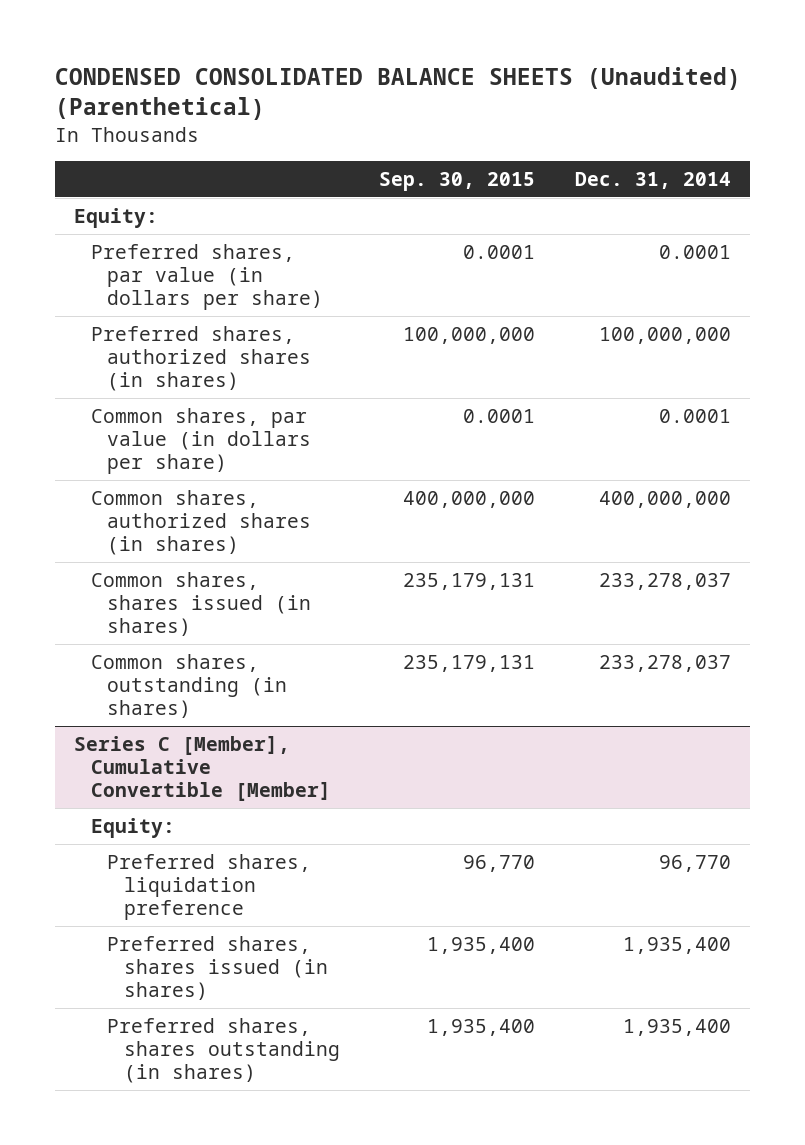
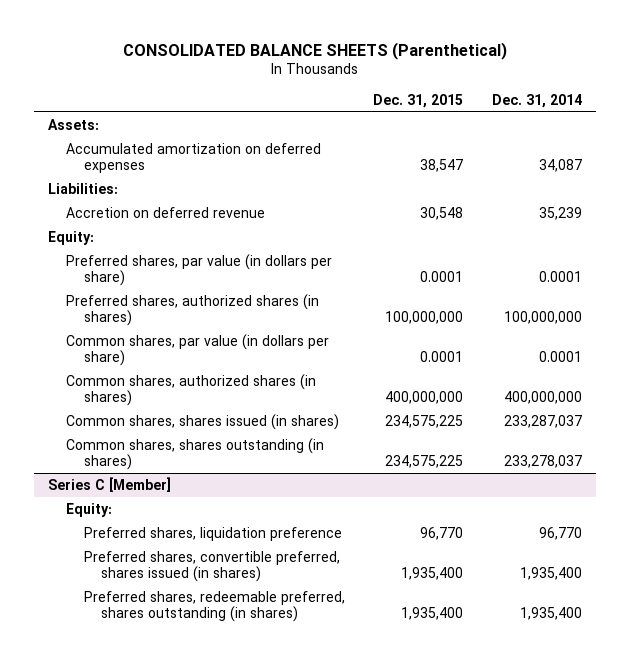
- CONDENSED CONSOLIDATED BALANCE SHEETS (Unaudited) (Parenthetical)
+ CONSOLIDATED BALANCE SHEETS (Parenthetical)
- | Sep. 30, 2015 | Dec. 31, 2014
+ | Dec. 31, 2015 | Dec. 31, 2014
+ Assets:
+ Accumulated amortization on deferred expenses | 38,547 | 34,087
+ Liabilities:
+ Accretion on deferred revenue | 30,548 | 35,239
- Common shares, shares issued (in shares) | 235,179,131 | 233,278,037
- Common shares, outstanding (in shares) | 235,179,131 | 233,278,037
- Series C [Member], Cumulative Convertible [Member]
+ Common shares, shares issued (in shares) | 234,575,225 | 233,287,037
+ Common shares, shares outstanding (in shares) | 234,575,225 | 233,278,037
+ Series C [Member]
- Preferred shares, shares issued (in shares) | 1,935,400 | 1,935,400
- Preferred shares, shares outstanding (in shares) | 1,935,400 | 1,935,400
+ Preferred shares, convertible preferred, shares issued (in shares) | 1,935,400 | 1,935,400
+ Preferred shares, redeemable preferred, shares outstanding (in shares) | 1,935,400 | 1,935,400

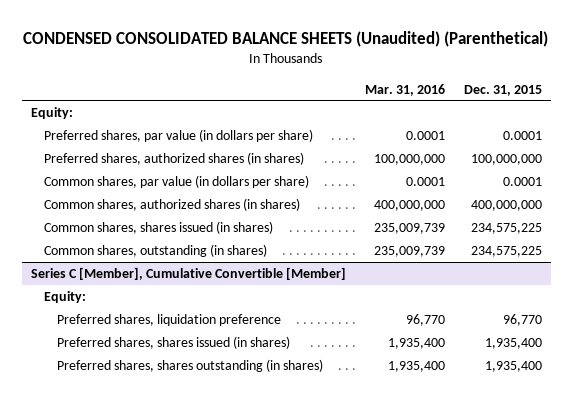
- CONSOLIDATED BALANCE SHEETS (Parenthetical)
+ CONDENSED CONSOLIDATED BALANCE SHEETS (Unaudited) (Parenthetical)
- | Dec. 31, 2015 | Dec. 31, 2014
+ | Mar. 31, 2016 | Dec. 31, 2015
- Assets:
- Accumulated amortization on deferred expenses | 38,547 | 34,087
- Liabilities:
- Accretion on deferred revenue | 30,548 | 35,239
- Common shares, shares outstanding (in shares) | 234,575,225 | 233,278,037
- Series C [Member]
+ Common shares, outstanding (in shares) | 235,009,739 | 234,575,225
+ Series C [Member], Cumulative Convertible [Member]
- Preferred shares, convertible preferred, shares issued (in shares) | 1,935,400 | 1,935,400
- Preferred shares, redeemable preferred, shares outstanding (in shares) | 1,935,400 | 1,935,400
+ Preferred shares, shares issued (in shares) | 1,935,400 | 1,935,400
+ Preferred shares, shares outstanding (in shares) | 1,935,400 | 1,935,400

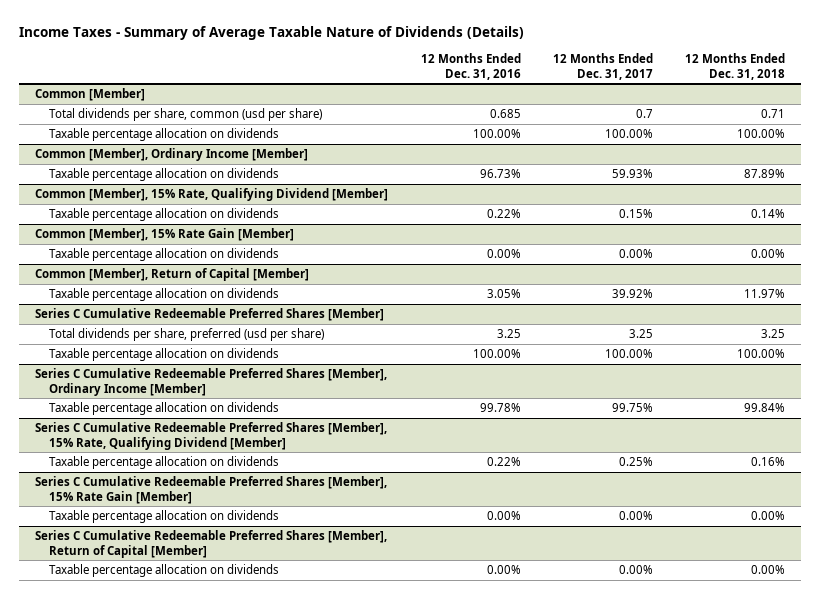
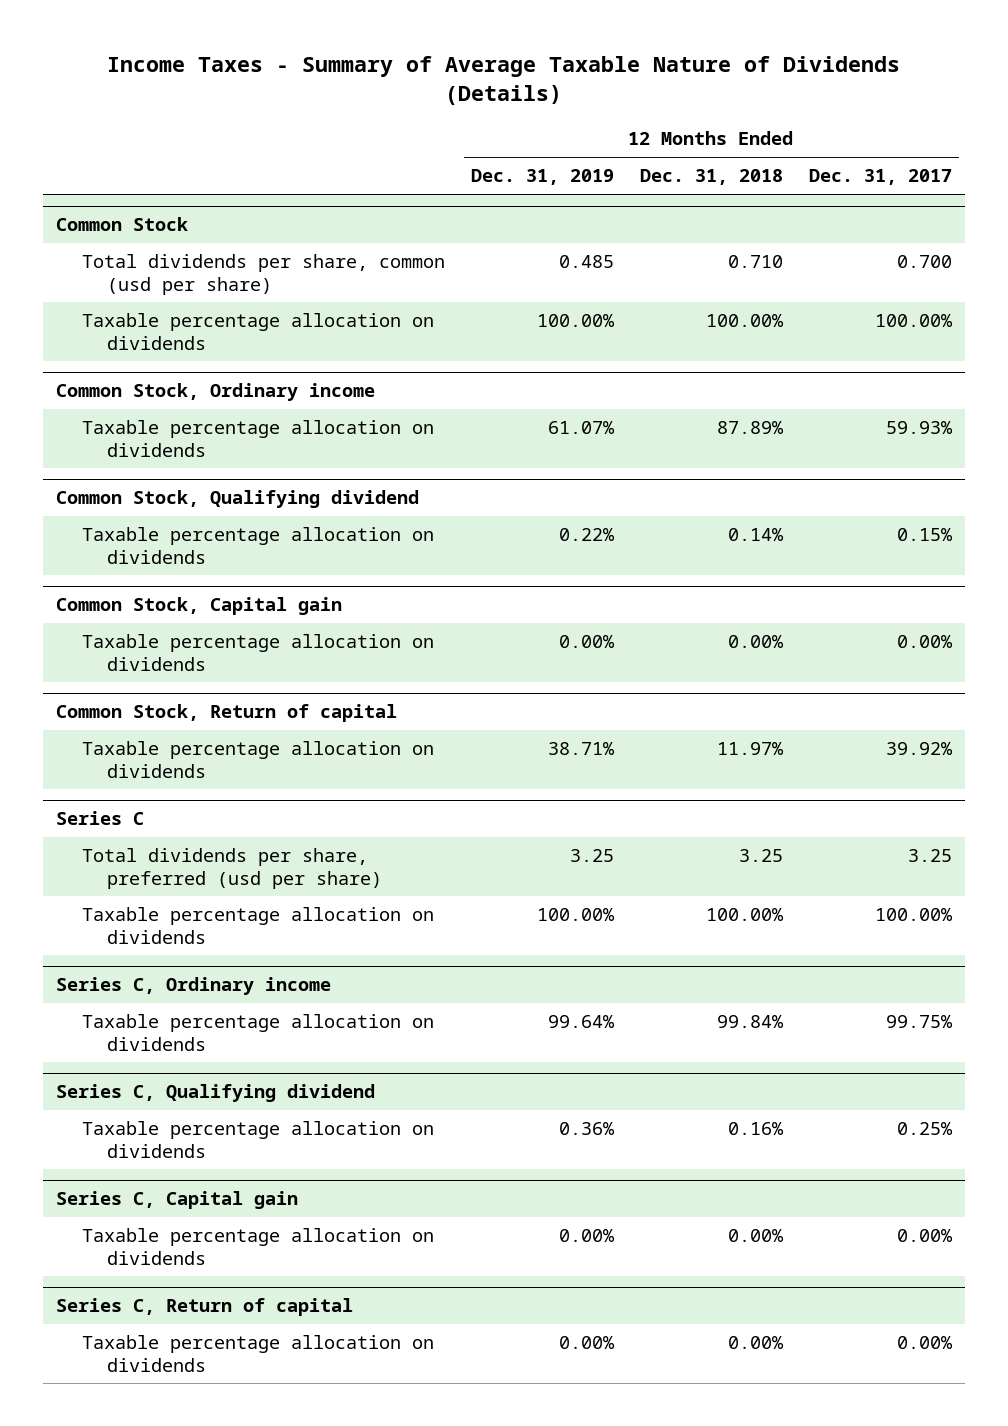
- | 12 Months Ended Dec. 31, 2016 | 12 Months Ended Dec. 31, 2017 | 12 Months Ended Dec. 31, 2018
+ | 12 Months Ended Dec. 31, 2019 | 12 Months Ended Dec. 31, 2018 | 12 Months Ended Dec. 31, 2017
- Common [Member]
- Total dividends per share, common (usd per share) | 0.685 | 0.7 | 0.71
+ Common Stock
+ Total dividends per share, common (usd per share) | 0.485 | 0.710 | 0.700
- Common [Member], Ordinary Income [Member]
+ Common Stock, Ordinary income
- Common [Member], 15% Rate, Qualifying Dividend [Member]
+ Common Stock, Qualifying dividend
- Common [Member], 15% Rate Gain [Member]
+ Common Stock, Capital gain
- Common [Member], Return of Capital [Member]
+ Common Stock, Return of capital
- Series C Cumulative Redeemable Preferred Shares [Member]
+ Series C
- Series C Cumulative Redeemable Preferred Shares [Member], Ordinary Income [Member]
+ Series C, Ordinary income
- Series C Cumulative Redeemable Preferred Shares [Member], 15% Rate, Qualifying Dividend [Member]
+ Series C, Qualifying dividend
- Series C Cumulative Redeemable Preferred Shares [Member], 15% Rate Gain [Member]
+ Series C, Capital gain
- Series C Cumulative Redeemable Preferred Shares [Member], Return of Capital [Member]
+ Series C, Return of capital

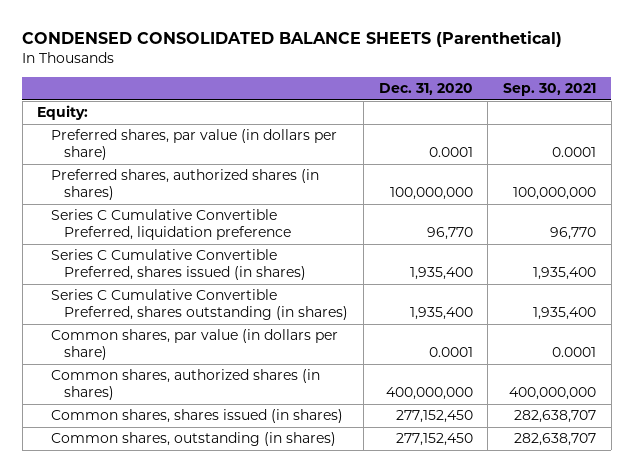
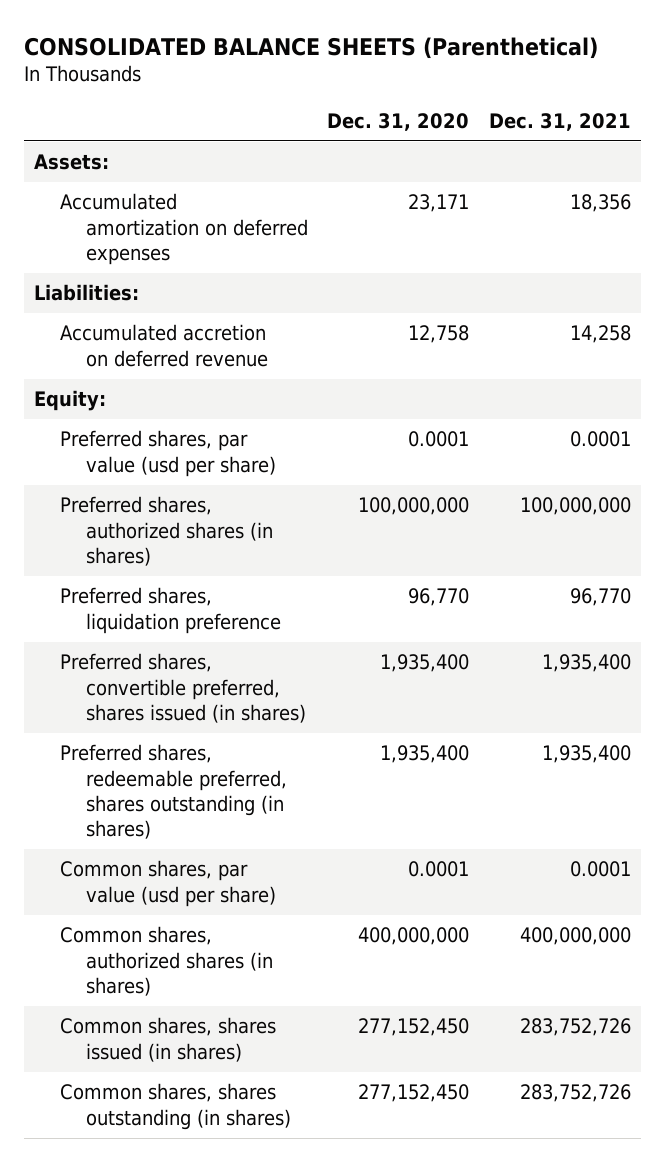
- CONDENSED CONSOLIDATED BALANCE SHEETS (Parenthetical)
+ CONSOLIDATED BALANCE SHEETS (Parenthetical)
- | Dec. 31, 2020 | Sep. 30, 2021
+ | Dec. 31, 2020 | Dec. 31, 2021
+ Assets:
+ Accumulated amortization on deferred expenses | 23,171 | 18,356
+ Liabilities:
+ Accumulated accretion on deferred revenue | 12,758 | 14,258
- Preferred shares, par value (in dollars per share) | 0.0001 | 0.0001
+ Preferred shares, par value (usd per share) | 0.0001 | 0.0001
- Series C Cumulative Convertible Preferred, liquidation preference | 96,770 | 96,770
- Series C Cumulative Convertible Preferred, shares issued (in shares) | 1,935,400 | 1,935,400
- Series C Cumulative Convertible Preferred, shares outstanding (in shares) | 1,935,400 | 1,935,400
- Common shares, par value (in dollars per share) | 0.0001 | 0.0001
+ Preferred shares, liquidation preference | 96,770 | 96,770
+ Preferred shares, convertible preferred, shares issued (in shares) | 1,935,400 | 1,935,400
+ Preferred shares, redeemable preferred, shares outstanding (in shares) | 1,935,400 | 1,935,400
+ Common shares, par value (usd per share) | 0.0001 | 0.0001
- Common shares, outstanding (in shares) | 277,152,450 | 282,638,707
+ Common shares, shares outstanding (in shares) | 277,152,450 | 283,752,726

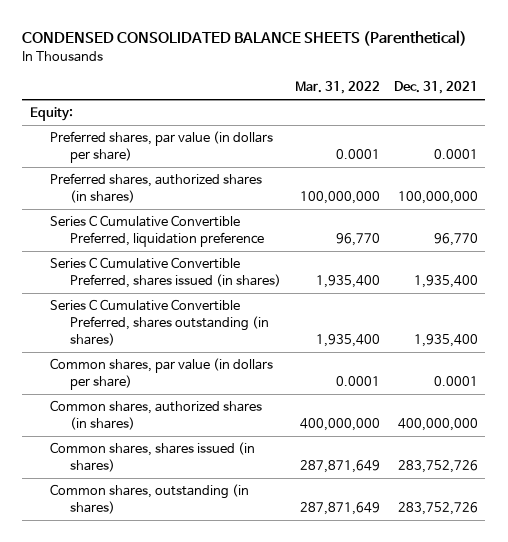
- CONSOLIDATED BALANCE SHEETS (Parenthetical)
+ CONDENSED CONSOLIDATED BALANCE SHEETS (Parenthetical)
- | Dec. 31, 2020 | Dec. 31, 2021
+ | Mar. 31, 2022 | Dec. 31, 2021
- Assets:
- Accumulated amortization on deferred expenses | 23,171 | 18,356
- Liabilities:
- Accumulated accretion on deferred revenue | 12,758 | 14,258
- Preferred shares, par value (usd per share) | 0.0001 | 0.0001
+ Preferred shares, par value (in dollars per share) | 0.0001 | 0.0001
- Preferred shares, liquidation preference | 96,770 | 96,770
- Preferred shares, convertible preferred, shares issued (in shares) | 1,935,400 | 1,935,400
- Preferred shares, redeemable preferred, shares outstanding (in shares) | 1,935,400 | 1,935,400
- Common shares, par value (usd per share) | 0.0001 | 0.0001
+ Series C Cumulative Convertible Preferred, liquidation preference | 96,770 | 96,770
+ Series C Cumulative Convertible Preferred, shares issued (in shares) | 1,935,400 | 1,935,400
+ Series C Cumulative Convertible Preferred, shares outstanding (in shares) | 1,935,400 | 1,935,400
+ Common shares, par value (in dollars per share) | 0.0001 | 0.0001
- Common shares, shares outstanding (in shares) | 277,152,450 | 283,752,726
+ Common shares, outstanding (in shares) | 287,871,649 | 283,752,726

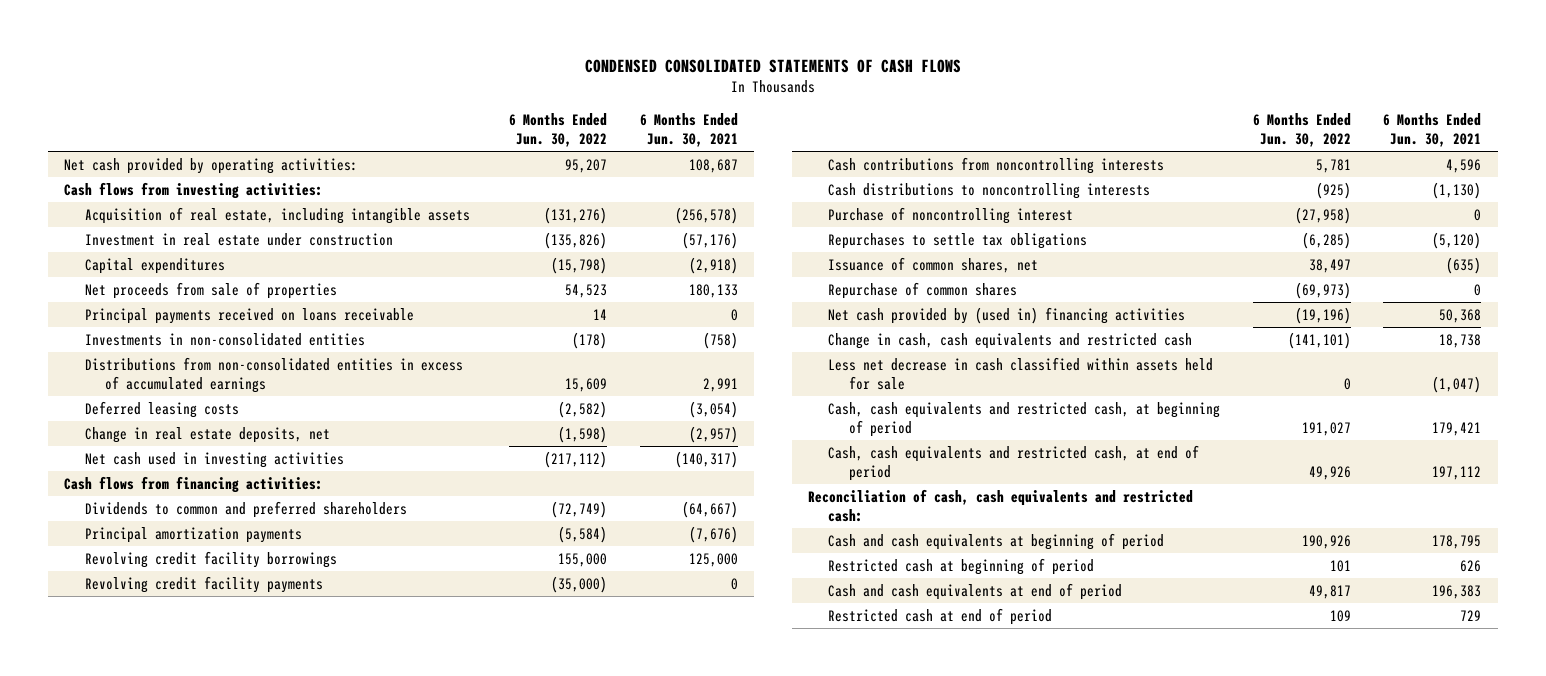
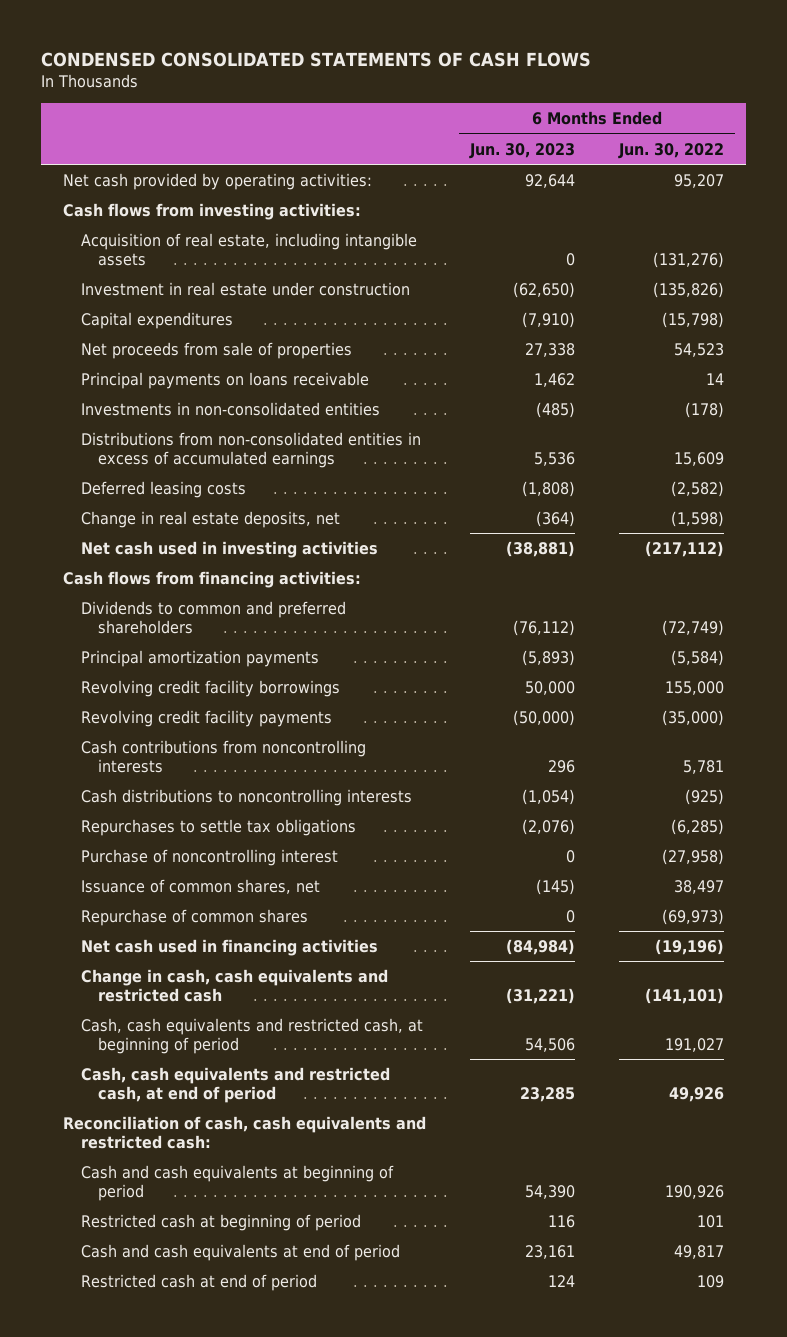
- | 6 Months Ended Jun. 30, 2022 | 6 Months Ended Jun. 30, 2021
+ | 6 Months Ended Jun. 30, 2023 | 6 Months Ended Jun. 30, 2022
- Principal payments received on loans receivable | 14 | 0
+ Principal payments on loans receivable | 1,462 | 14
moved down: Purchase of noncontrolling interest | 0 | (27,958)
- Net cash provided by (used in) financing activities | (19,196) | 50,368
+ Net cash used in financing activities | (84,984) | (19,196)
- Less net decrease in cash classified within assets held for sale | 0 | (1,047)

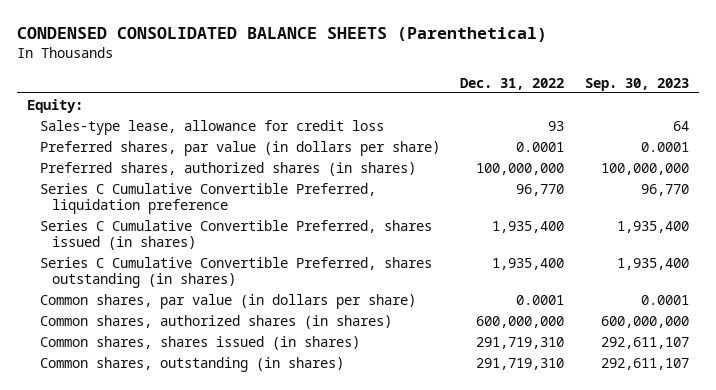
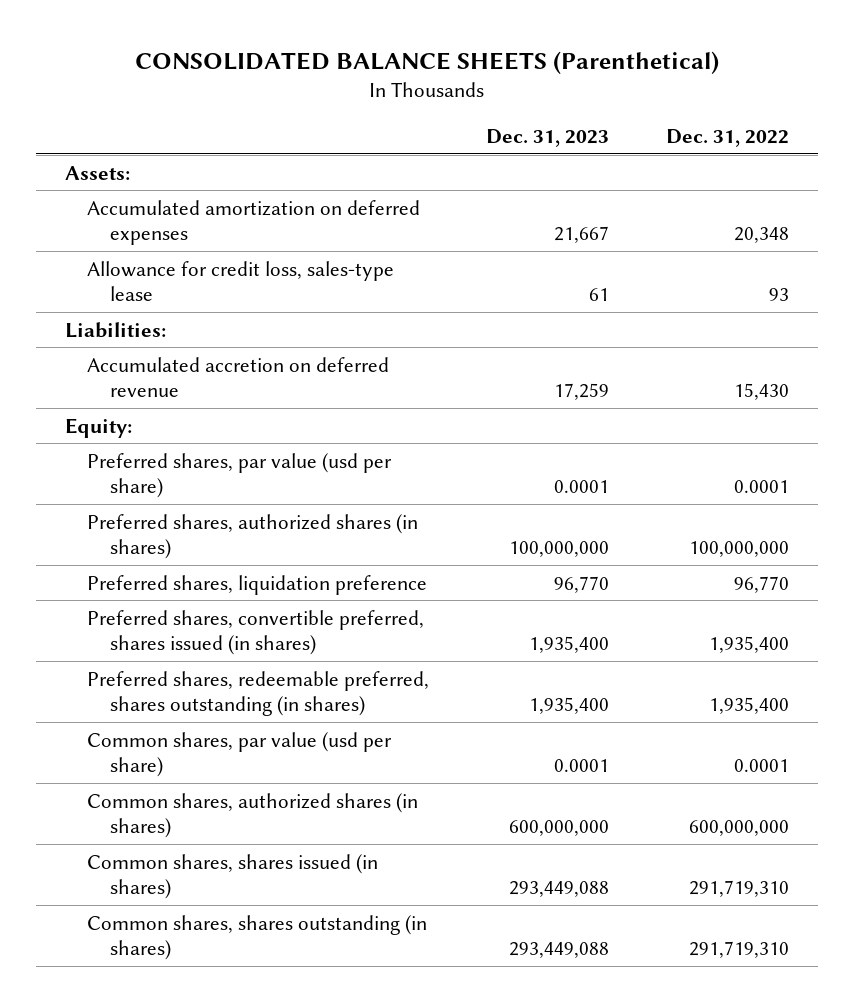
- CONDENSED CONSOLIDATED BALANCE SHEETS (Parenthetical)
+ CONSOLIDATED BALANCE SHEETS (Parenthetical)
- | Dec. 31, 2022 | Sep. 30, 2023
+ | Dec. 31, 2023 | Dec. 31, 2022
+ Assets:
+ Accumulated amortization on deferred expenses | 21,667 | 20,348
+ Allowance for credit loss, sales-type lease | 61 | 93
+ Liabilities:
+ Accumulated accretion on deferred revenue | 17,259 | 15,430
- Sales-type lease, allowance for credit loss | 93 | 64
- Preferred shares, par value (in dollars per share) | 0.0001 | 0.0001
+ Preferred shares, par value (usd per share) | 0.0001 | 0.0001
- Series C Cumulative Convertible Preferred, liquidation preference | 96,770 | 96,770
- Series C Cumulative Convertible Preferred, shares issued (in shares) | 1,935,400 | 1,935,400
- Series C Cumulative Convertible Preferred, shares outstanding (in shares) | 1,935,400 | 1,935,400
- Common shares, par value (in dollars per share) | 0.0001 | 0.0001
+ Preferred shares, liquidation preference | 96,770 | 96,770
+ Preferred shares, convertible preferred, shares issued (in shares) | 1,935,400 | 1,935,400
+ Preferred shares, redeemable preferred, shares outstanding (in shares) | 1,935,400 | 1,935,400
+ Common shares, par value (usd per share) | 0.0001 | 0.0001
- Common shares, outstanding (in shares) | 291,719,310 | 292,611,107
+ Common shares, shares outstanding (in shares) | 293,449,088 | 291,719,310

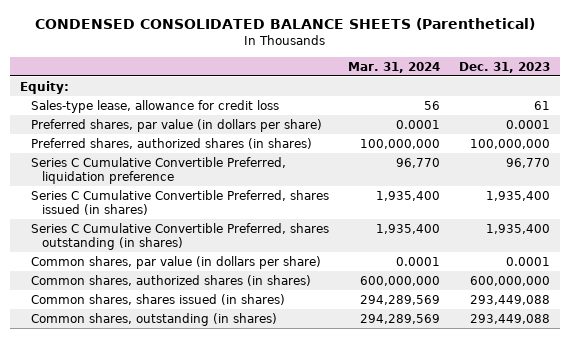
- CONSOLIDATED BALANCE SHEETS (Parenthetical)
+ CONDENSED CONSOLIDATED BALANCE SHEETS (Parenthetical)
- | Dec. 31, 2023 | Dec. 31, 2022
+ | Mar. 31, 2024 | Dec. 31, 2023
- Assets:
- Accumulated amortization on deferred expenses | 21,667 | 20,348
- Allowance for credit loss, sales-type lease | 61 | 93
- Liabilities:
- Accumulated accretion on deferred revenue | 17,259 | 15,430
- Preferred shares, par value (usd per share) | 0.0001 | 0.0001
+ Sales-type lease, allowance for credit loss | 56 | 61
+ Preferred shares, par value (in dollars per share) | 0.0001 | 0.0001
- Preferred shares, liquidation preference | 96,770 | 96,770
- Preferred shares, convertible preferred, shares issued (in shares) | 1,935,400 | 1,935,400
- Preferred shares, redeemable preferred, shares outstanding (in shares) | 1,935,400 | 1,935,400
- Common shares, par value (usd per share) | 0.0001 | 0.0001
+ Series C Cumulative Convertible Preferred, liquidation preference | 96,770 | 96,770
+ Series C Cumulative Convertible Preferred, shares issued (in shares) | 1,935,400 | 1,935,400
+ Series C Cumulative Convertible Preferred, shares outstanding (in shares) | 1,935,400 | 1,935,400
+ Common shares, par value (in dollars per share) | 0.0001 | 0.0001
- Common shares, shares outstanding (in shares) | 293,449,088 | 291,719,310
+ Common shares, outstanding (in shares) | 294,289,569 | 293,449,088

